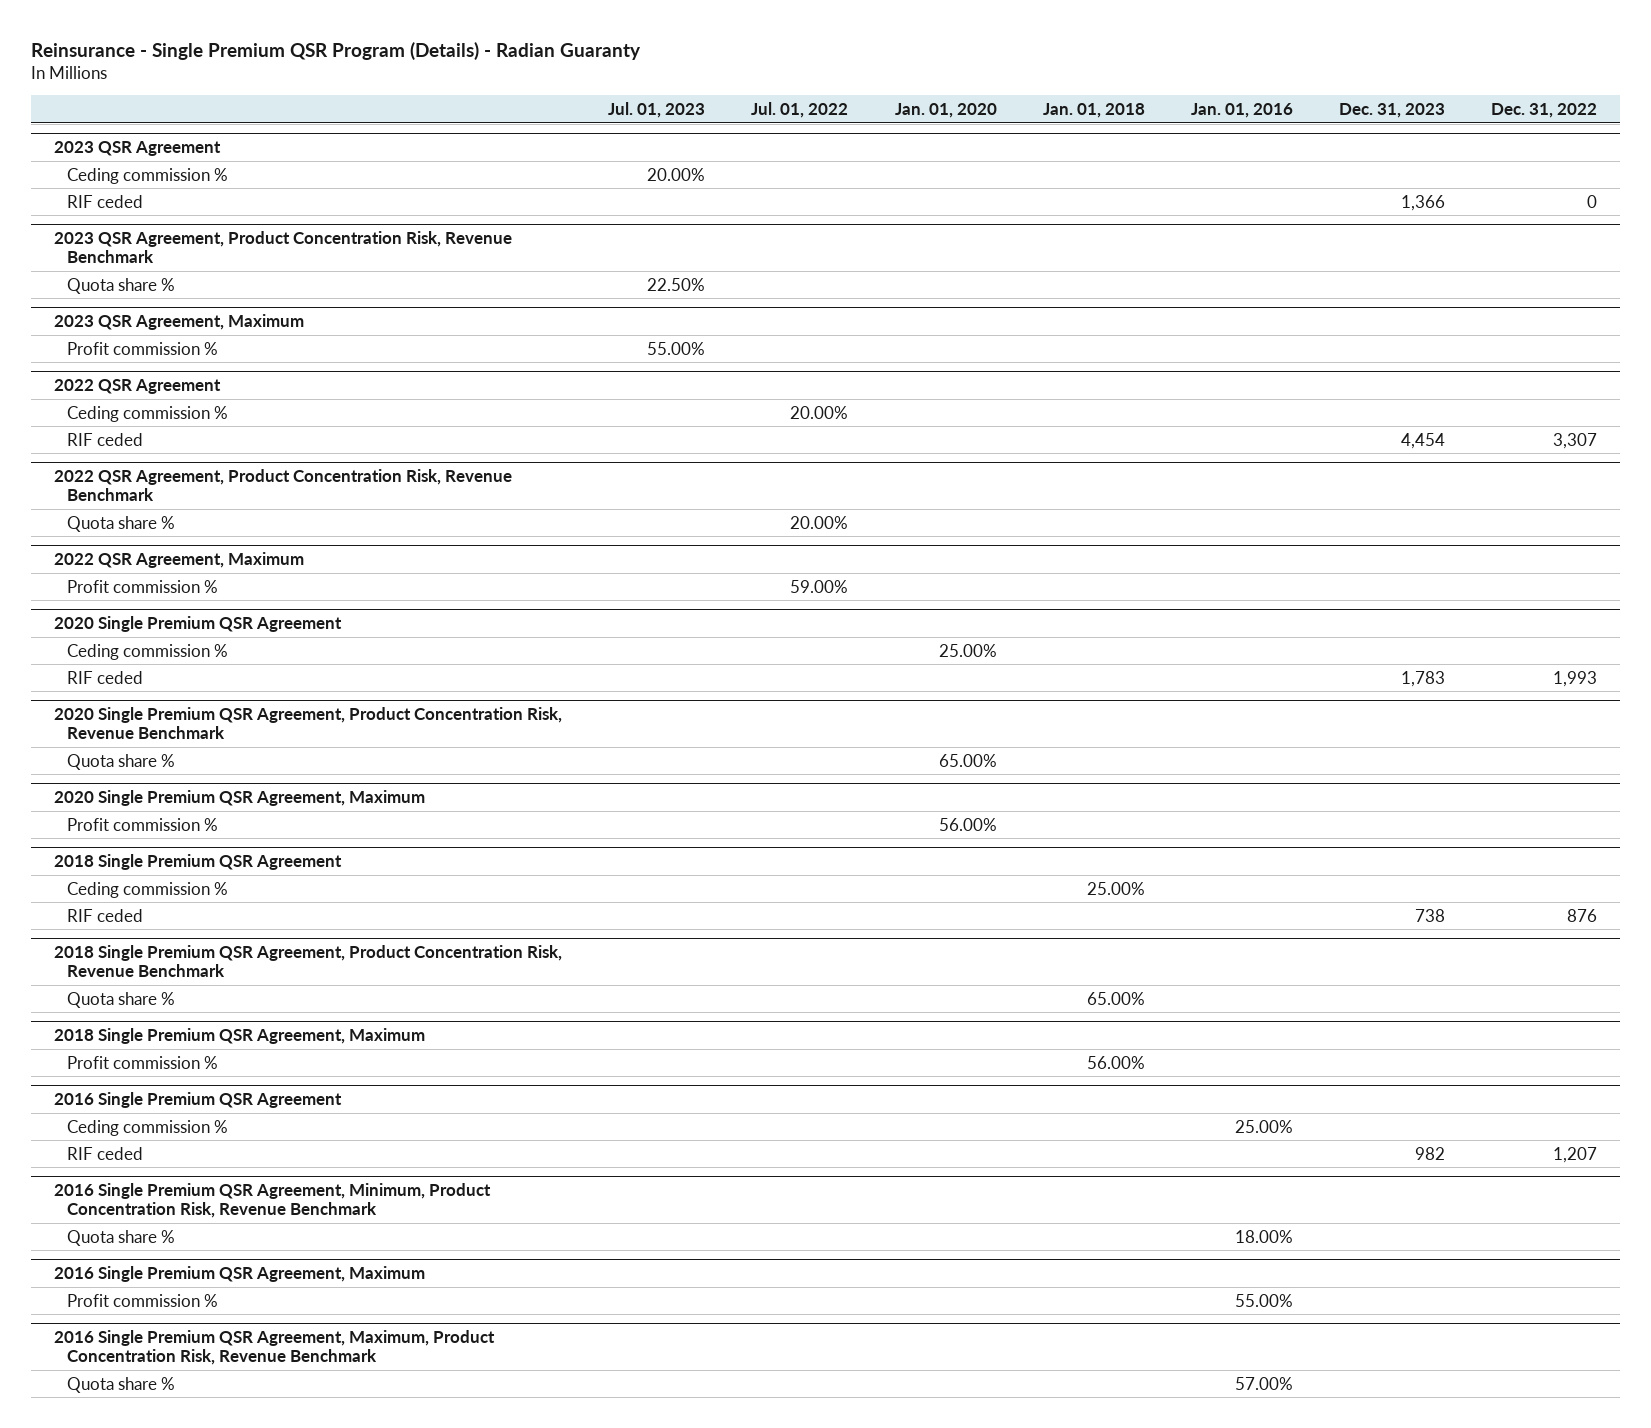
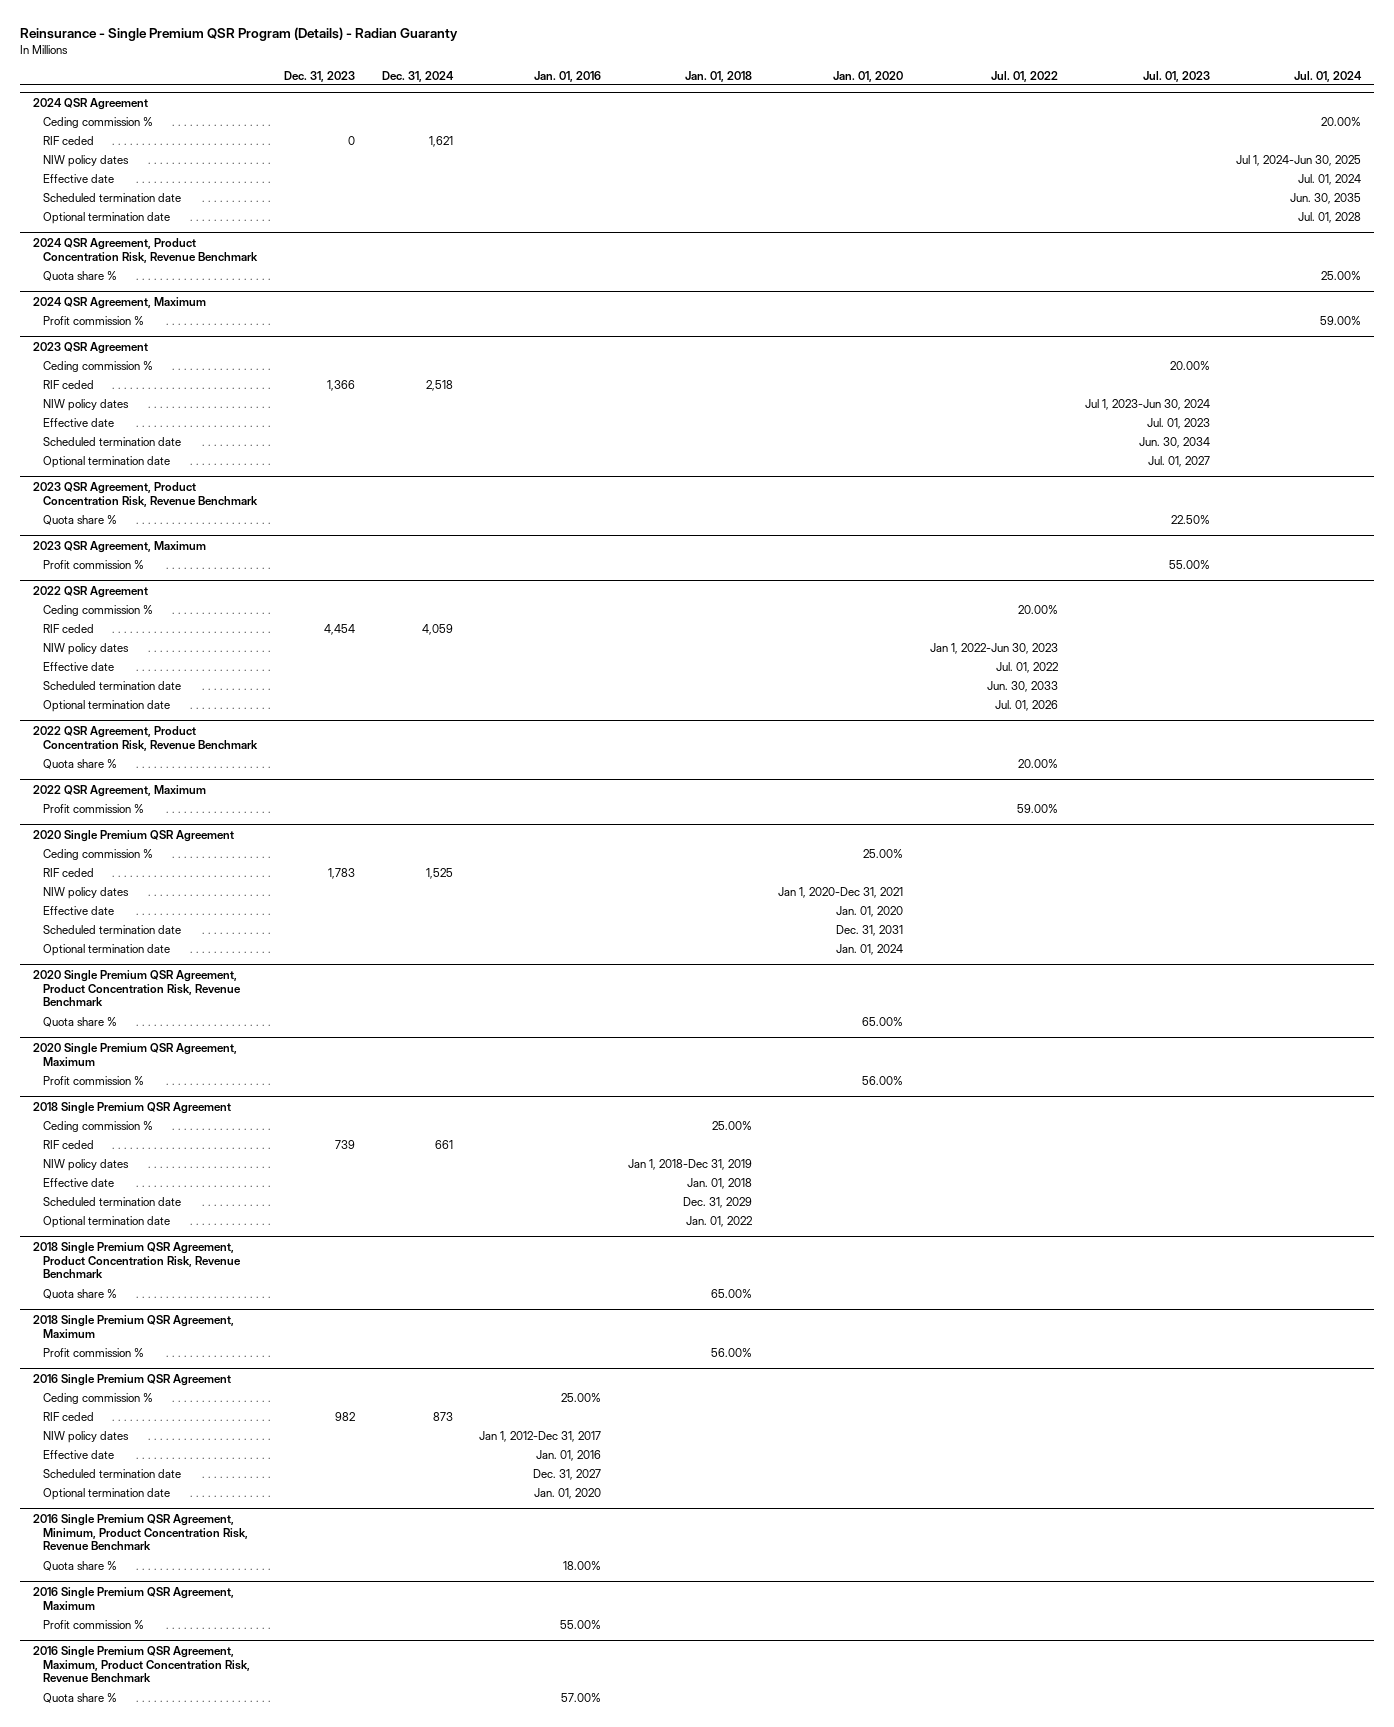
- | Jul. 01, 2023 | Jul. 01, 2022 | Jan. 01, 2020 | Jan. 01, 2018 | Jan. 01, 2016 | Dec. 31, 2023 | Dec. 31, 2022
+ | Dec. 31, 2023 | Dec. 31, 2024 | Jan. 01, 2016 | Jan. 01, 2018 | Jan. 01, 2020 | Jul. 01, 2022 | Jul. 01, 2023 | Jul. 01, 2024
+ 2024 QSR Agreement
+ Ceding commission % | | | | | | | | 20.00%
+ RIF ceded | 0 | 1,621 | | | | | |
+ NIW policy dates | | | | | | | | Jul 1, 2024-Jun 30, 2025
+ Effective date | | | | | | | | Jul. 01, 2024
+ Scheduled termination date | | | | | | | | Jun. 30, 2035
+ Optional termination date | | | | | | | | Jul. 01, 2028
+ 2024 QSR Agreement, Product Concentration Risk, Revenue Benchmark
+ Quota share % | | | | | | | | 25.00%
+ 2024 QSR Agreement, Maximum
+ Profit commission % | | | | | | | | 59.00%
@ 2023 QSR Agreement
+ NIW policy dates | | | | | | | Jul 1, 2023-Jun 30, 2024 |
+ Effective date | | | | | | | Jul. 01, 2023 |
+ Scheduled termination date | | | | | | | Jun. 30, 2034 |
+ Optional termination date | | | | | | | Jul. 01, 2027 |
@ 2022 QSR Agreement
+ NIW policy dates | | | | | | Jan 1, 2022-Jun 30, 2023 | |
+ Effective date | | | | | | Jul. 01, 2022 | |
+ Scheduled termination date | | | | | | Jun. 30, 2033 | |
+ Optional termination date | | | | | | Jul. 01, 2026 | |
@ 2020 Single Premium QSR Agreement
+ NIW policy dates | | | | | Jan 1, 2020-Dec 31, 2021 | | |
+ Effective date | | | | | Jan. 01, 2020 | | |
+ Scheduled termination date | | | | | Dec. 31, 2031 | | |
+ Optional termination date | | | | | Jan. 01, 2024 | | |
@ 2018 Single Premium QSR Agreement
- RIF ceded | | | | | | 738 | 876
+ RIF ceded | 739 | 661 | | | | | |
+ NIW policy dates | | | | Jan 1, 2018-Dec 31, 2019 | | | |
+ Effective date | | | | Jan. 01, 2018 | | | |
+ Scheduled termination date | | | | Dec. 31, 2029 | | | |
+ Optional termination date | | | | Jan. 01, 2022 | | | |
@ 2016 Single Premium QSR Agreement
+ NIW policy dates | | | Jan 1, 2012-Dec 31, 2017 | | | | |
+ Effective date | | | Jan. 01, 2016 | | | | |
+ Scheduled termination date | | | Dec. 31, 2027 | | | | |
+ Optional termination date | | | Jan. 01, 2020 | | | | |

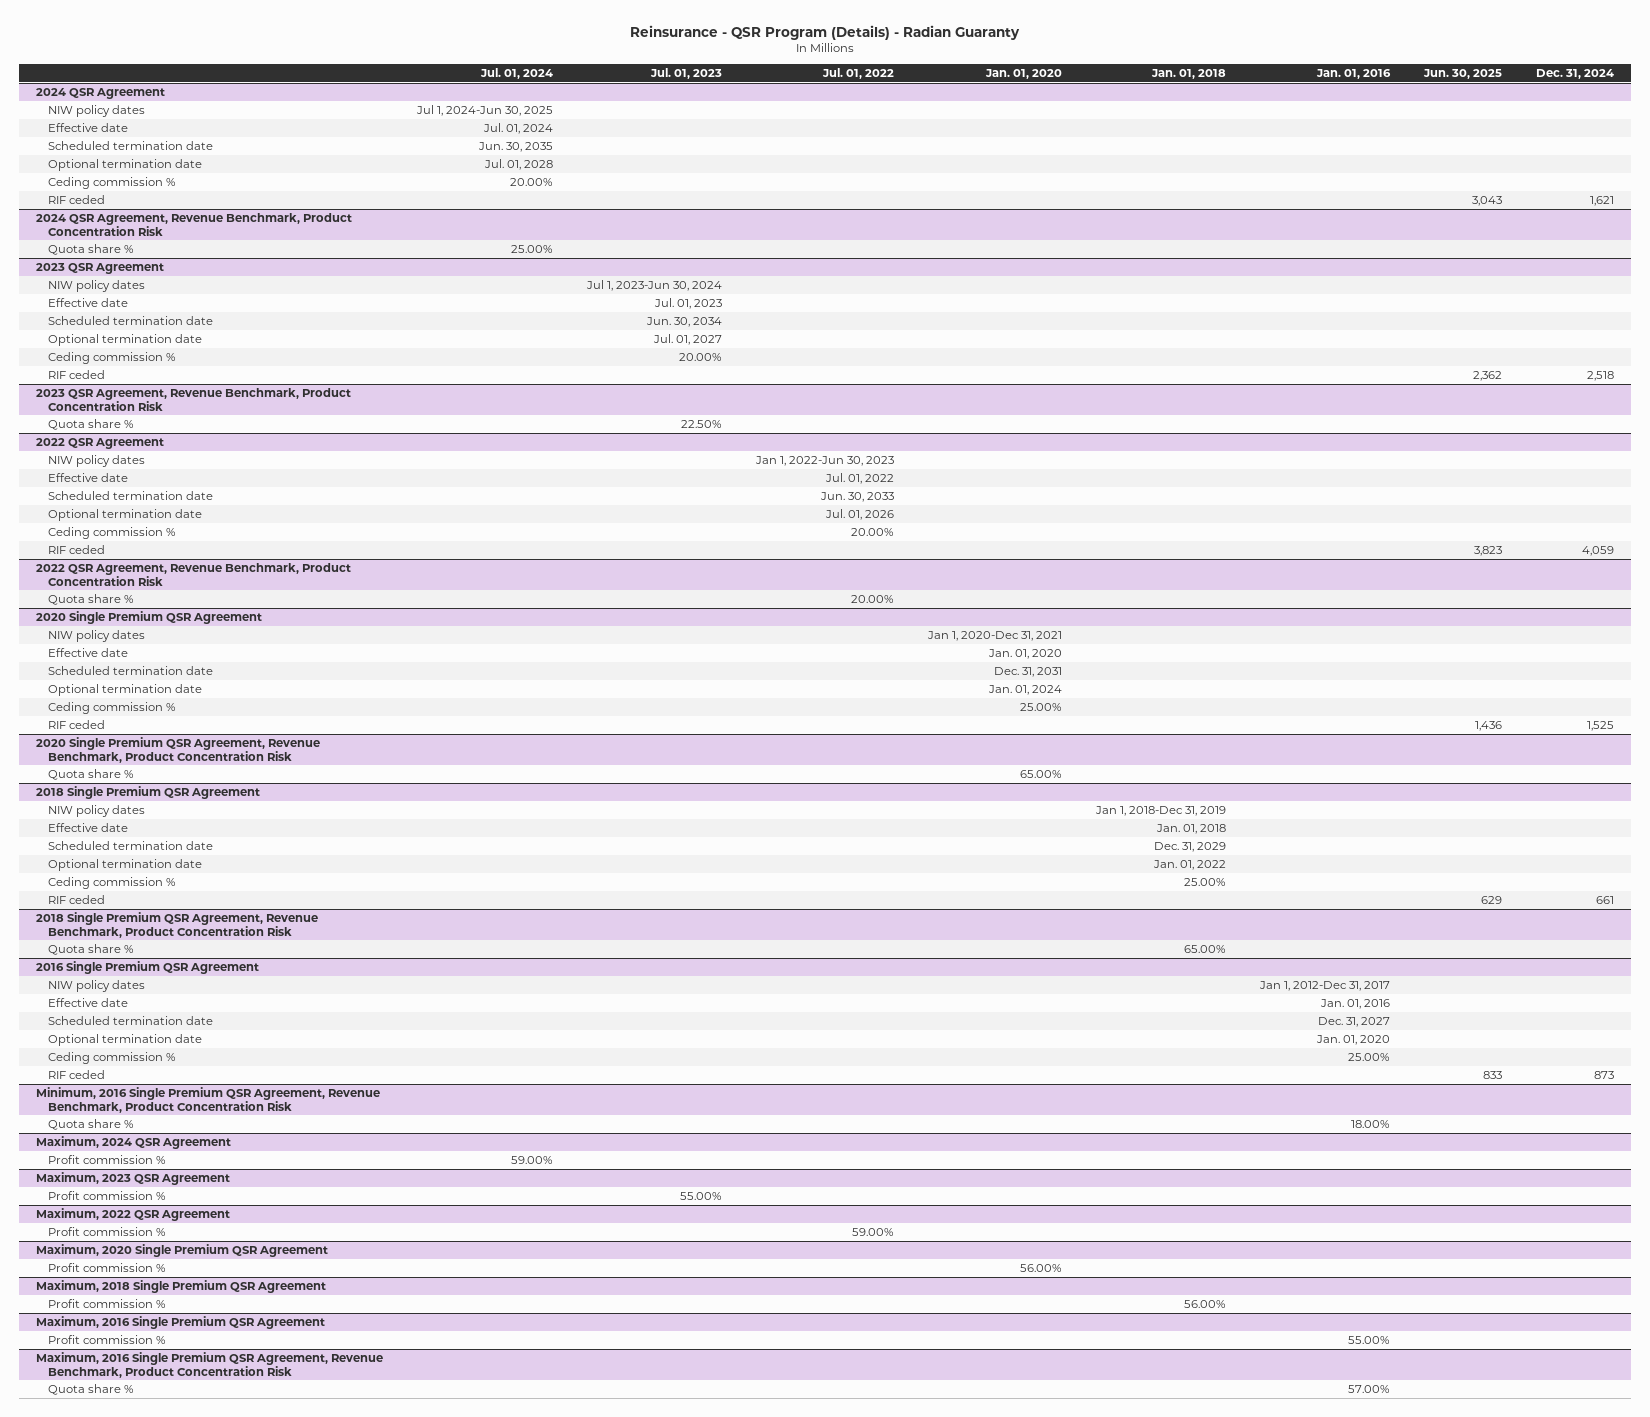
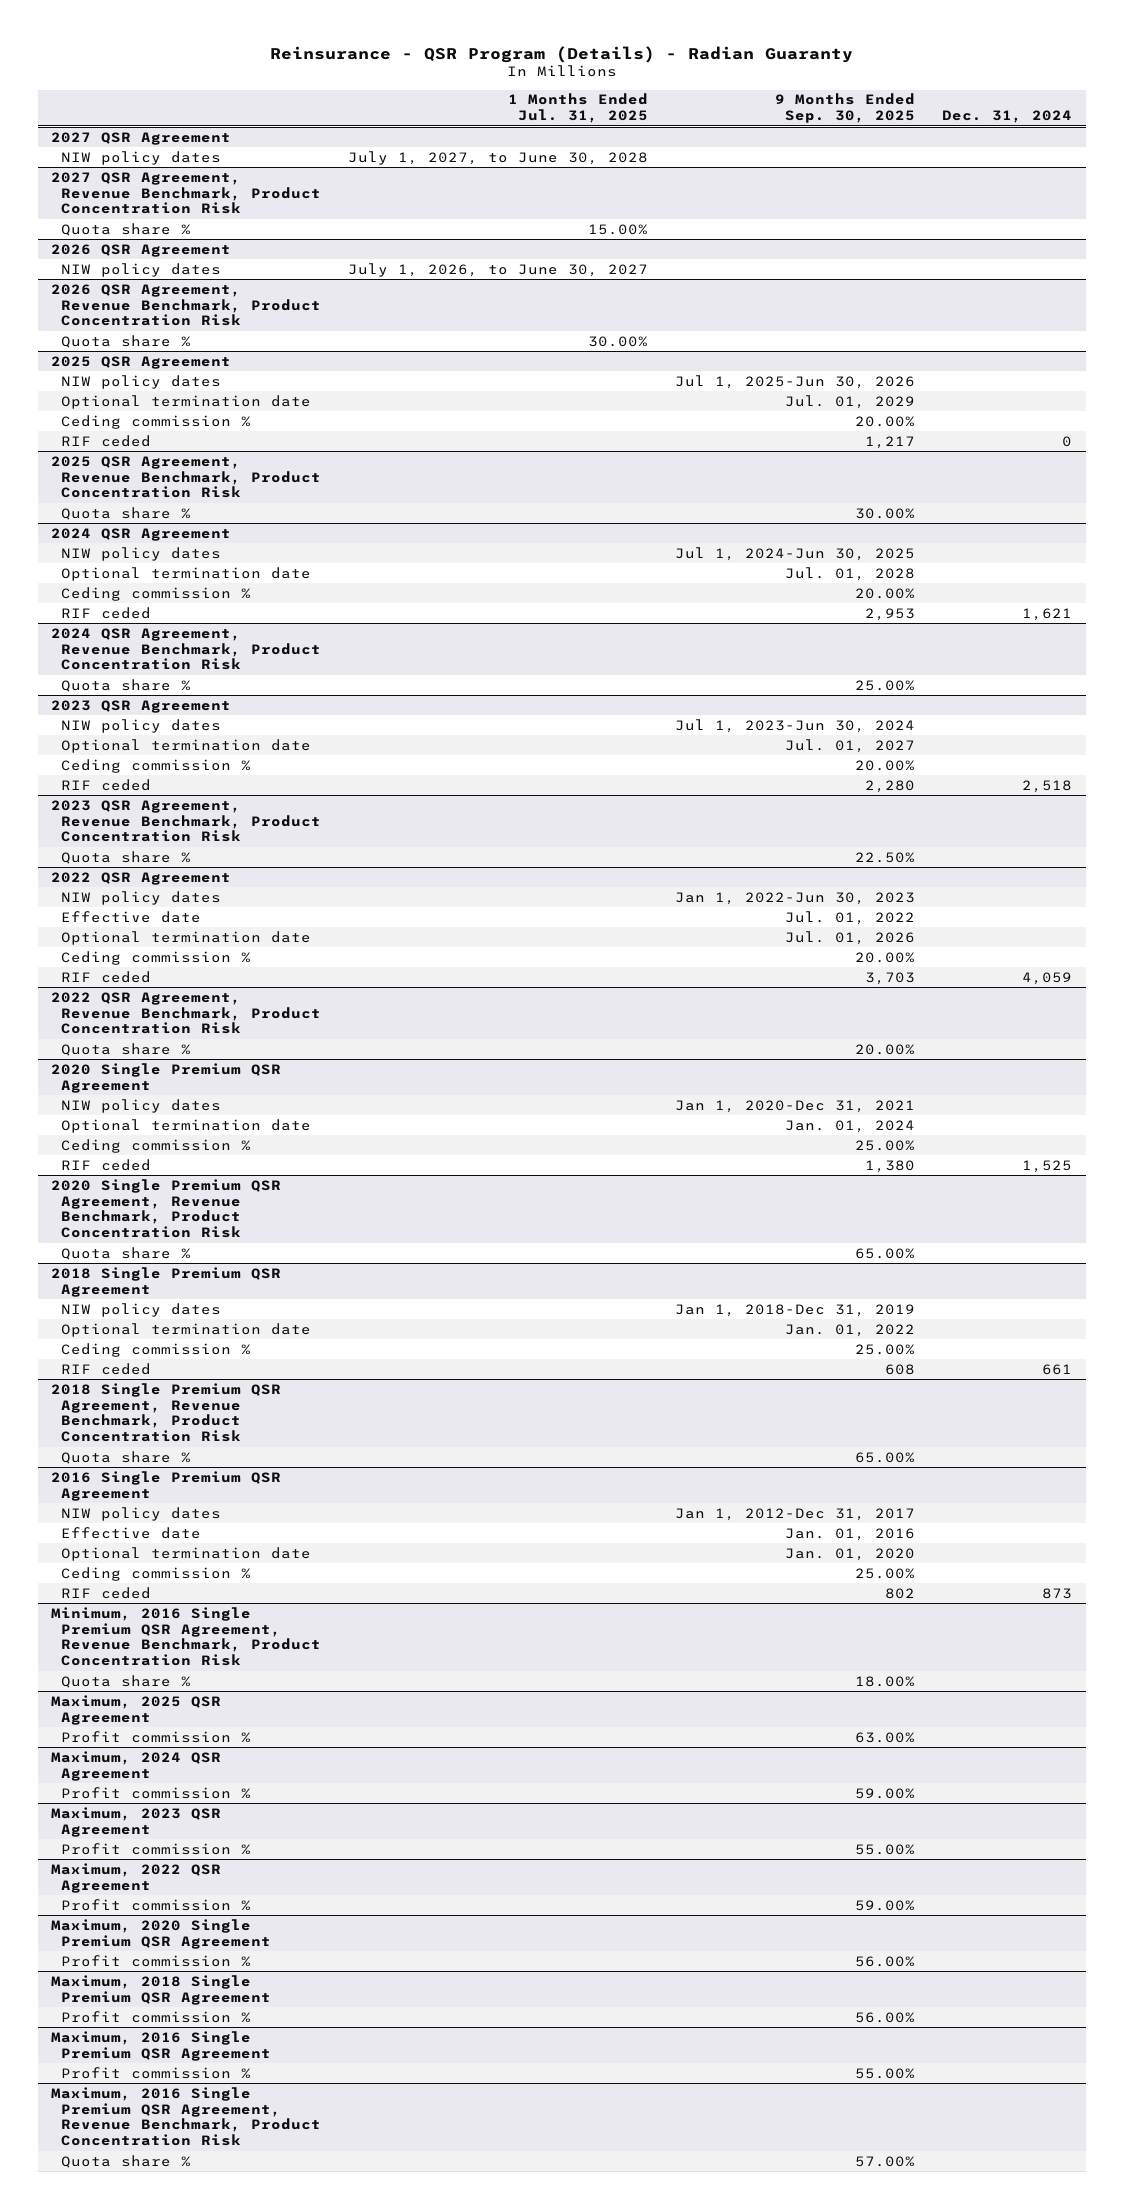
- | Jul. 01, 2024 | Jul. 01, 2023 | Jul. 01, 2022 | Jan. 01, 2020 | Jan. 01, 2018 | Jan. 01, 2016 | Jun. 30, 2025 | Dec. 31, 2024
+ | 1 Months Ended Jul. 31, 2025 | 9 Months Ended Sep. 30, 2025 | Dec. 31, 2024
+ 2027 QSR Agreement
+ NIW policy dates | July 1, 2027, to June 30, 2028 | |
+ 2027 QSR Agreement, Revenue Benchmark, Product Concentration Risk
+ Quota share % | 15.00% | |
+ 2026 QSR Agreement
+ NIW policy dates | July 1, 2026, to June 30, 2027 | |
+ 2026 QSR Agreement, Revenue Benchmark, Product Concentration Risk
+ Quota share % | 30.00% | |
+ 2025 QSR Agreement
+ NIW policy dates | | Jul 1, 2025-Jun 30, 2026 |
+ Optional termination date | | Jul. 01, 2029 |
+ Ceding commission % | | 20.00% |
+ RIF ceded | | 1,217 | 0
+ 2025 QSR Agreement, Revenue Benchmark, Product Concentration Risk
+ Quota share % | | 30.00% |
@ 2024 QSR Agreement
- Effective date | Jul. 01, 2024 | | | | | | |
- Scheduled termination date | Jun. 30, 2035 | | | | | | |
@ 2023 QSR Agreement
- Effective date | | Jul. 01, 2023 | | | | | |
- Scheduled termination date | | Jun. 30, 2034 | | | | | |
@ 2022 QSR Agreement
- Scheduled termination date | | | Jun. 30, 2033 | | | | |
@ 2020 Single Premium QSR Agreement
- Effective date | | | | Jan. 01, 2020 | | | |
- Scheduled termination date | | | | Dec. 31, 2031 | | | |
@ 2018 Single Premium QSR Agreement
- Effective date | | | | | Jan. 01, 2018 | | |
- Scheduled termination date | | | | | Dec. 31, 2029 | | |
@ 2016 Single Premium QSR Agreement
- Scheduled termination date | | | | | | Dec. 31, 2027 | |
+ Maximum, 2025 QSR Agreement
+ Profit commission % | | 63.00% |

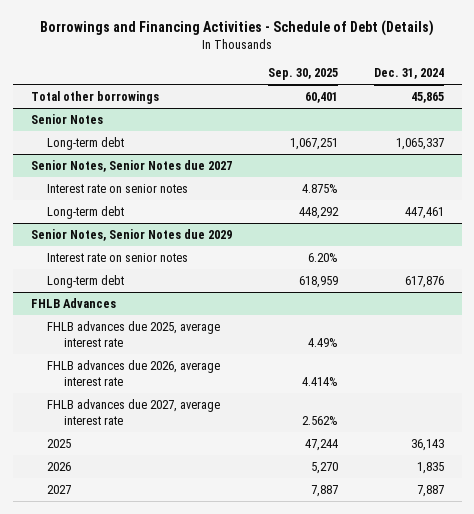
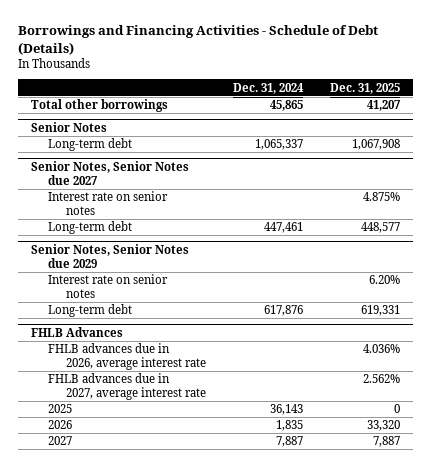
- | Sep. 30, 2025 | Dec. 31, 2024
+ | Dec. 31, 2024 | Dec. 31, 2025
@ FHLB Advances
- FHLB advances due 2025, average interest rate | 4.49% |
- FHLB advances due 2026, average interest rate | 4.414% |
- FHLB advances due 2027, average interest rate | 2.562% |
+ FHLB advances due in 2026, average interest rate | | 4.036%
+ FHLB advances due in 2027, average interest rate | | 2.562%

